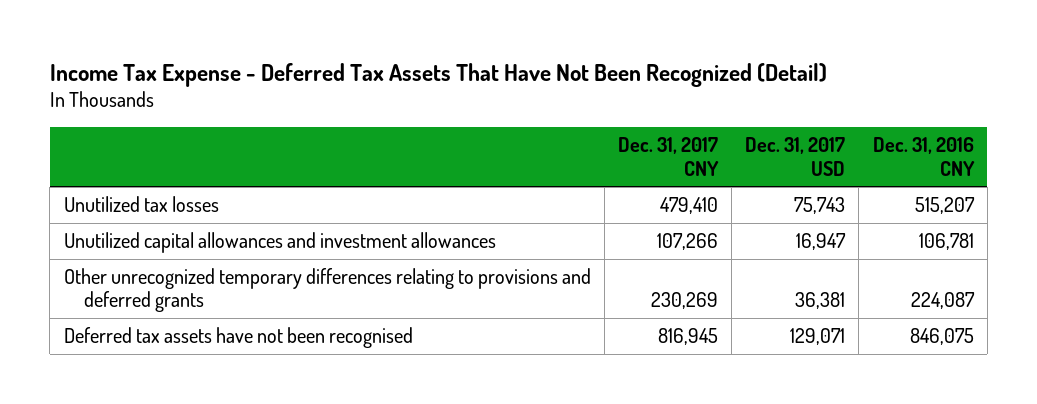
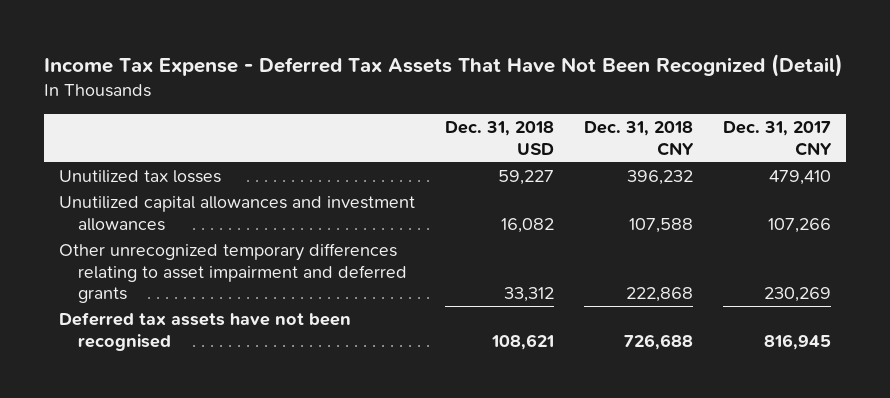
- | Dec. 31, 2017 CNY | Dec. 31, 2017 USD | Dec. 31, 2016 CNY
+ | Dec. 31, 2018 USD | Dec. 31, 2018 CNY | Dec. 31, 2017 CNY
- Other unrecognized temporary differences relating to provisions and deferred grants | 230,269 | 36,381 | 224,087
+ Other unrecognized temporary differences relating to asset impairment and deferred grants | 33,312 | 222,868 | 230,269

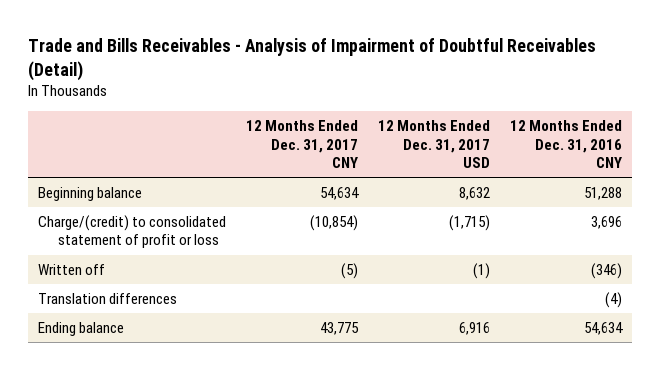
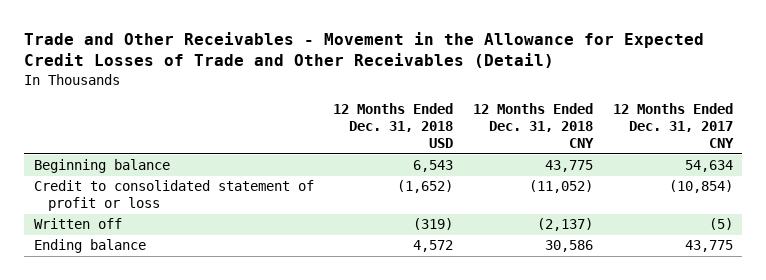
- Trade and Bills Receivables - Analysis of Impairment of Doubtful Receivables (Detail)
+ Trade and Other Receivables - Movement in the Allowance for Expected Credit Losses of Trade and Other Receivables (Detail)
- | 12 Months Ended Dec. 31, 2017 CNY | 12 Months Ended Dec. 31, 2017 USD | 12 Months Ended Dec. 31, 2016 CNY
+ | 12 Months Ended Dec. 31, 2018 USD | 12 Months Ended Dec. 31, 2018 CNY | 12 Months Ended Dec. 31, 2017 CNY
- Charge/(credit) to consolidated statement of profit or loss | (10,854) | (1,715) | 3,696
+ Credit to consolidated statement of profit or loss | (1,652) | (11,052) | (10,854)
- Translation differences | | | (4)

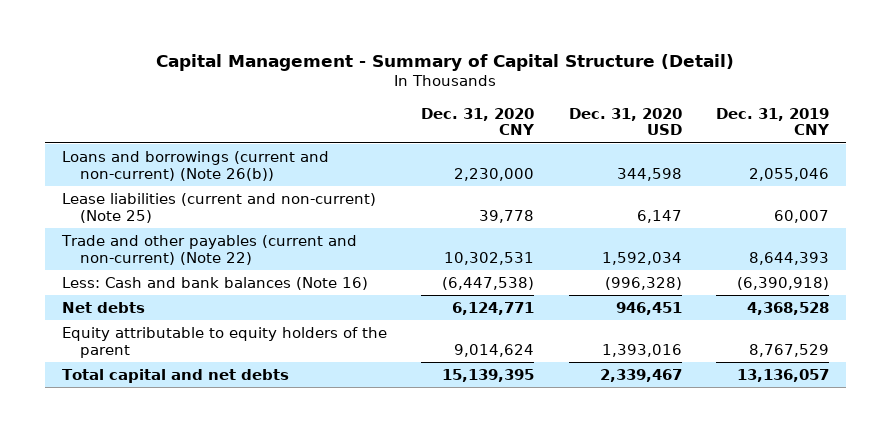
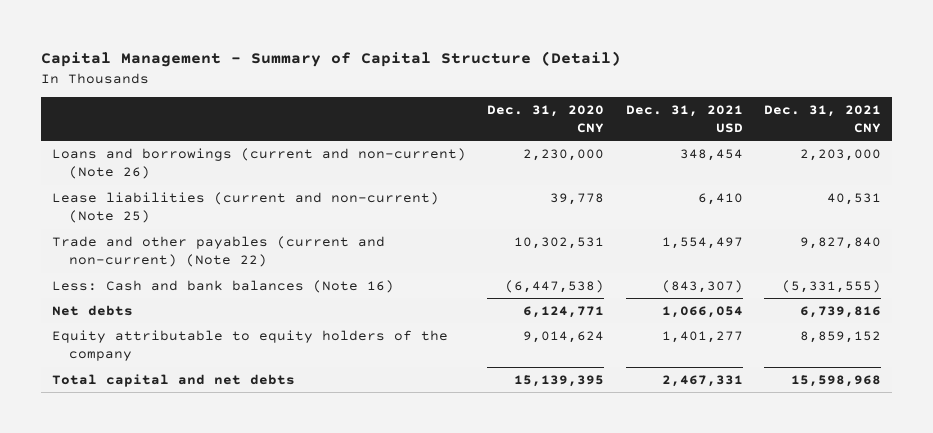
- | Dec. 31, 2020 CNY | Dec. 31, 2020 USD | Dec. 31, 2019 CNY
+ | Dec. 31, 2020 CNY | Dec. 31, 2021 USD | Dec. 31, 2021 CNY
- Loans and borrowings (current and non-current) (Note 26(b)) | 2,230,000 | 344,598 | 2,055,046
+ Loans and borrowings (current and non-current) (Note 26) | 2,230,000 | 348,454 | 2,203,000
- Equity attributable to equity holders of the parent | 9,014,624 | 1,393,016 | 8,767,529
+ Equity attributable to equity holders of the company | 9,014,624 | 1,401,277 | 8,859,152

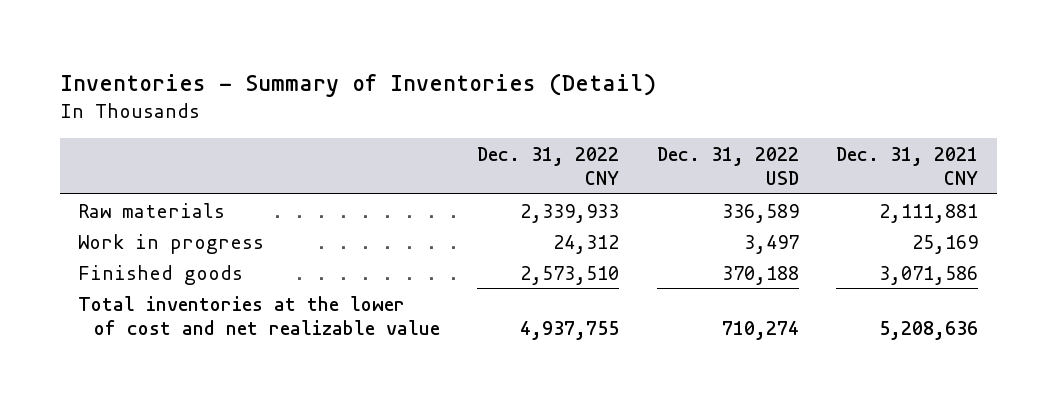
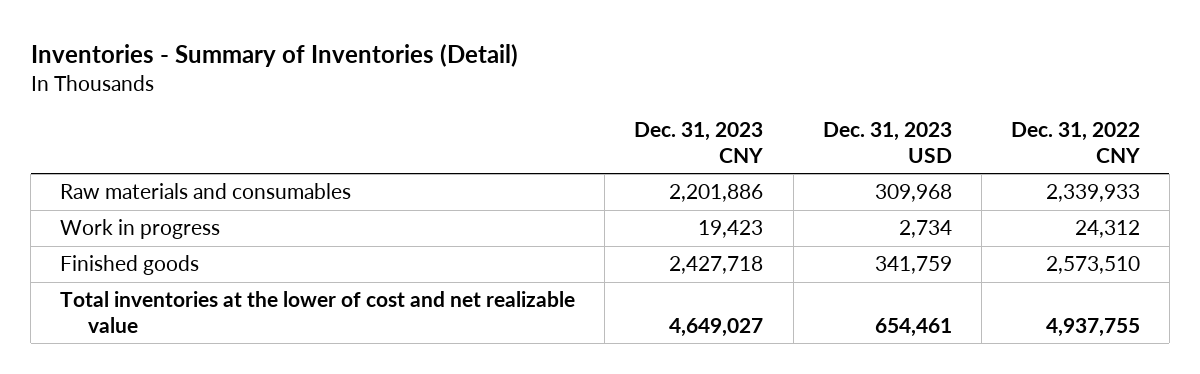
- | Dec. 31, 2022 CNY | Dec. 31, 2022 USD | Dec. 31, 2021 CNY
+ | Dec. 31, 2023 CNY | Dec. 31, 2023 USD | Dec. 31, 2022 CNY
- Raw materials | 2,339,933 | 336,589 | 2,111,881
+ Raw materials and consumables | 2,201,886 | 309,968 | 2,339,933

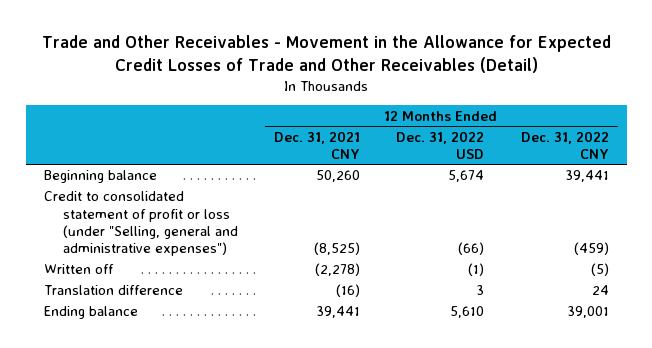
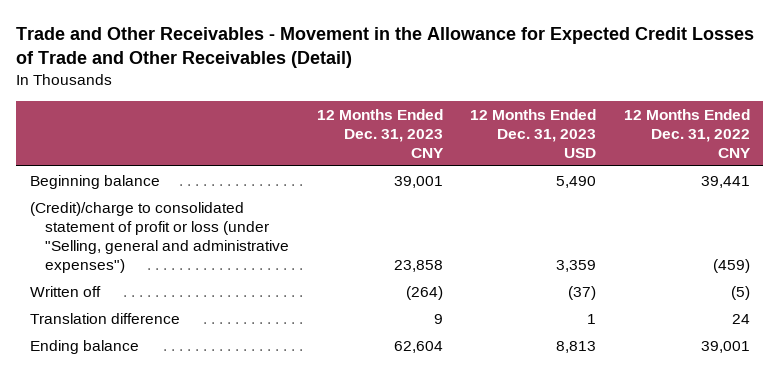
- | 12 Months Ended Dec. 31, 2021 CNY | 12 Months Ended Dec. 31, 2022 USD | 12 Months Ended Dec. 31, 2022 CNY
+ | 12 Months Ended Dec. 31, 2023 CNY | 12 Months Ended Dec. 31, 2023 USD | 12 Months Ended Dec. 31, 2022 CNY
- Credit to consolidated statement of profit or loss (under "Selling, general and administrative expenses") | (8,525) | (66) | (459)
+ (Credit)/charge to consolidated statement of profit or loss (under "Selling, general and administrative expenses") | 23,858 | 3,359 | (459)

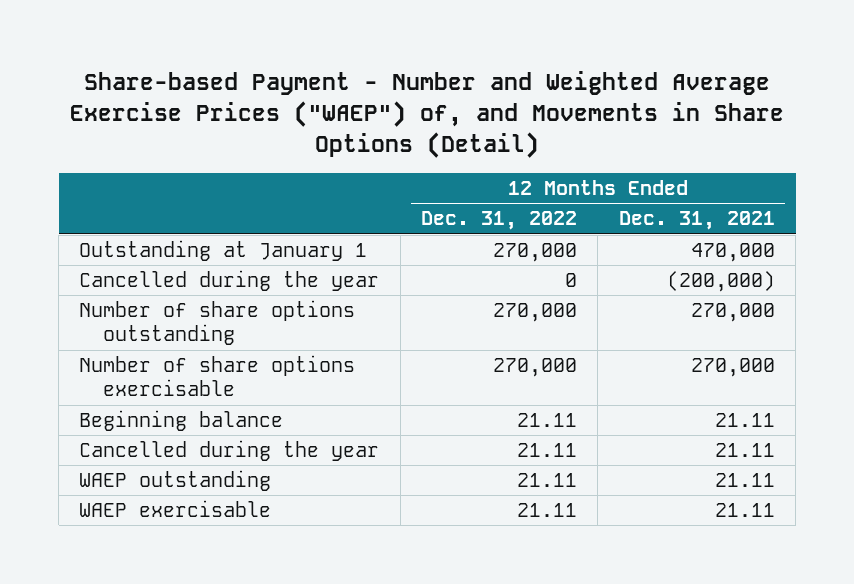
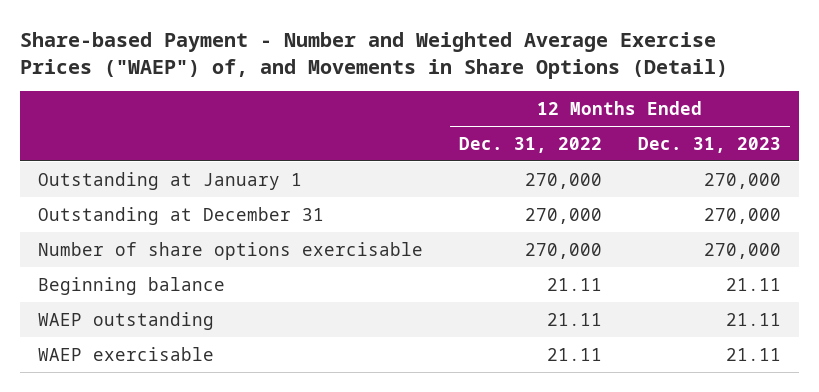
- | 12 Months Ended Dec. 31, 2022 | 12 Months Ended Dec. 31, 2021
+ | 12 Months Ended Dec. 31, 2022 | 12 Months Ended Dec. 31, 2023
- Cancelled during the year | 0 | (200,000)
- Number of share options outstanding | 270,000 | 270,000
+ Outstanding at December 31 | 270,000 | 270,000
- Cancelled during the year | 21.11 | 21.11

